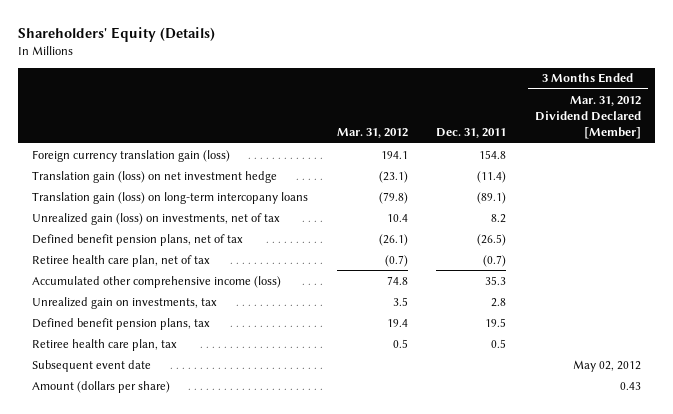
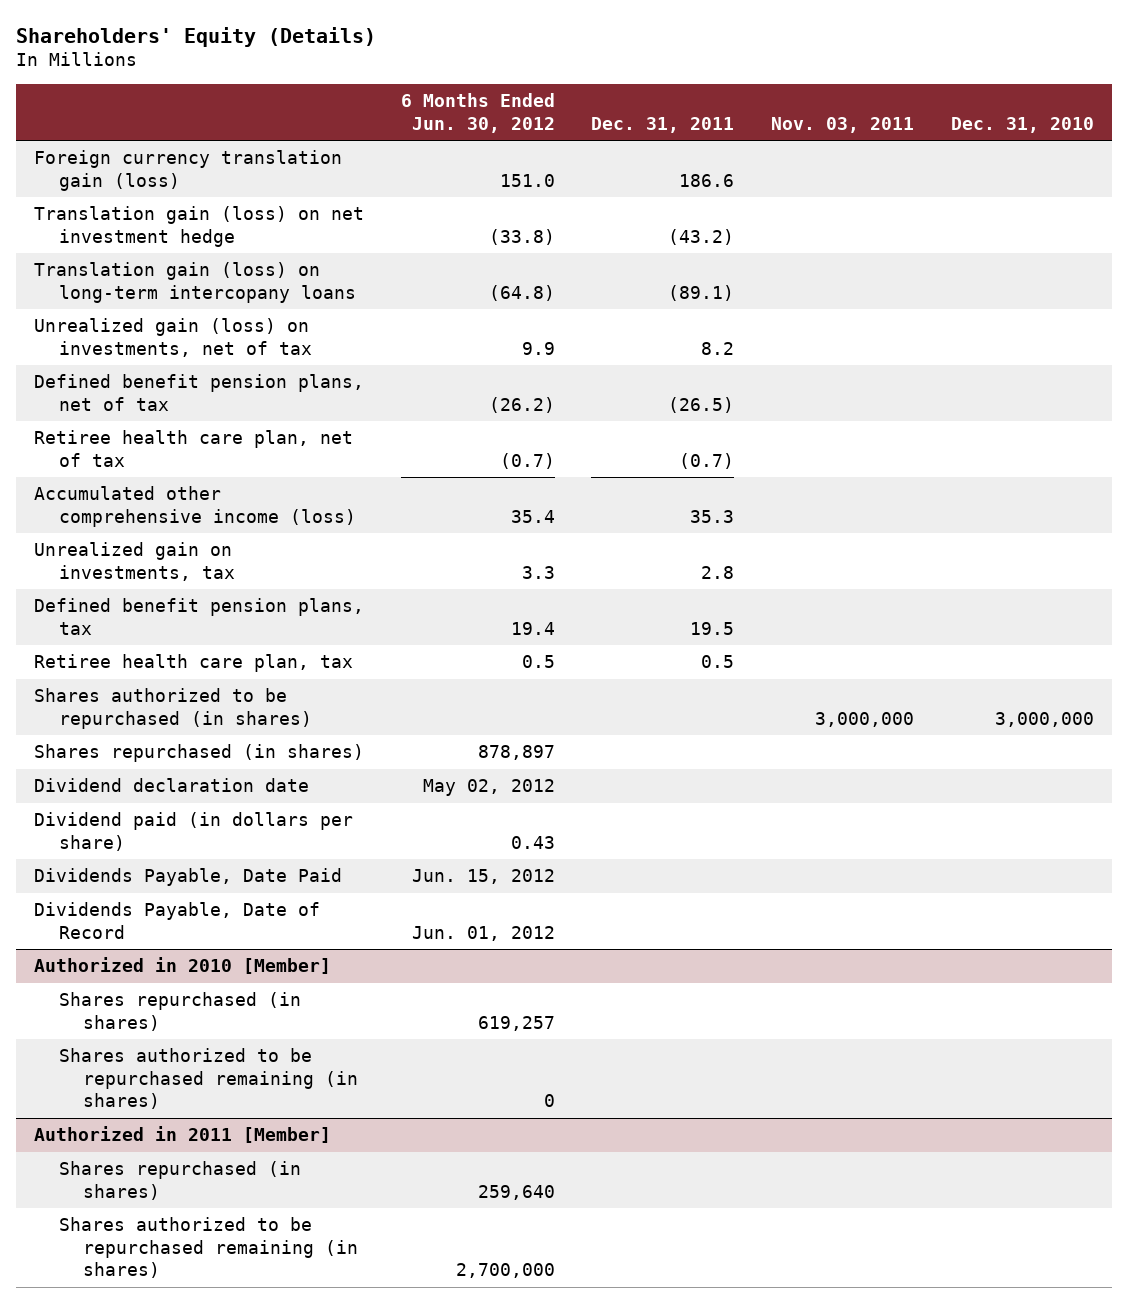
- | Mar. 31, 2012 | Dec. 31, 2011 | 3 Months Ended Mar. 31, 2012 Dividend Declared [Member]
+ | 6 Months Ended Jun. 30, 2012 | Dec. 31, 2011 | Nov. 03, 2011 | Dec. 31, 2010
- Foreign currency translation gain (loss) | 194.1 | 154.8 |
- Translation gain (loss) on net investment hedge | (23.1) | (11.4) |
+ Foreign currency translation gain (loss) | 151.0 | 186.6 | |
+ Translation gain (loss) on net investment hedge | (33.8) | (43.2) | |
- Subsequent event date | | | May 02, 2012
- Amount (dollars per share) | | | 0.43
+ Shares authorized to be repurchased (in shares) | | | 3,000,000 | 3,000,000
+ Shares repurchased (in shares) | 878,897 | | |
+ Dividend declaration date | May 02, 2012 | | |
+ Dividend paid (in dollars per share) | 0.43 | | |
+ Dividends Payable, Date Paid | Jun. 15, 2012 | | |
+ Dividends Payable, Date of Record | Jun. 01, 2012 | | |
+ Authorized in 2010 [Member]
+ Shares repurchased (in shares) | 619,257 | | |
+ Shares authorized to be repurchased remaining (in shares) | 0 | | |
+ Authorized in 2011 [Member]
+ Shares repurchased (in shares) | 259,640 | | |
+ Shares authorized to be repurchased remaining (in shares) | 2,700,000 | | |

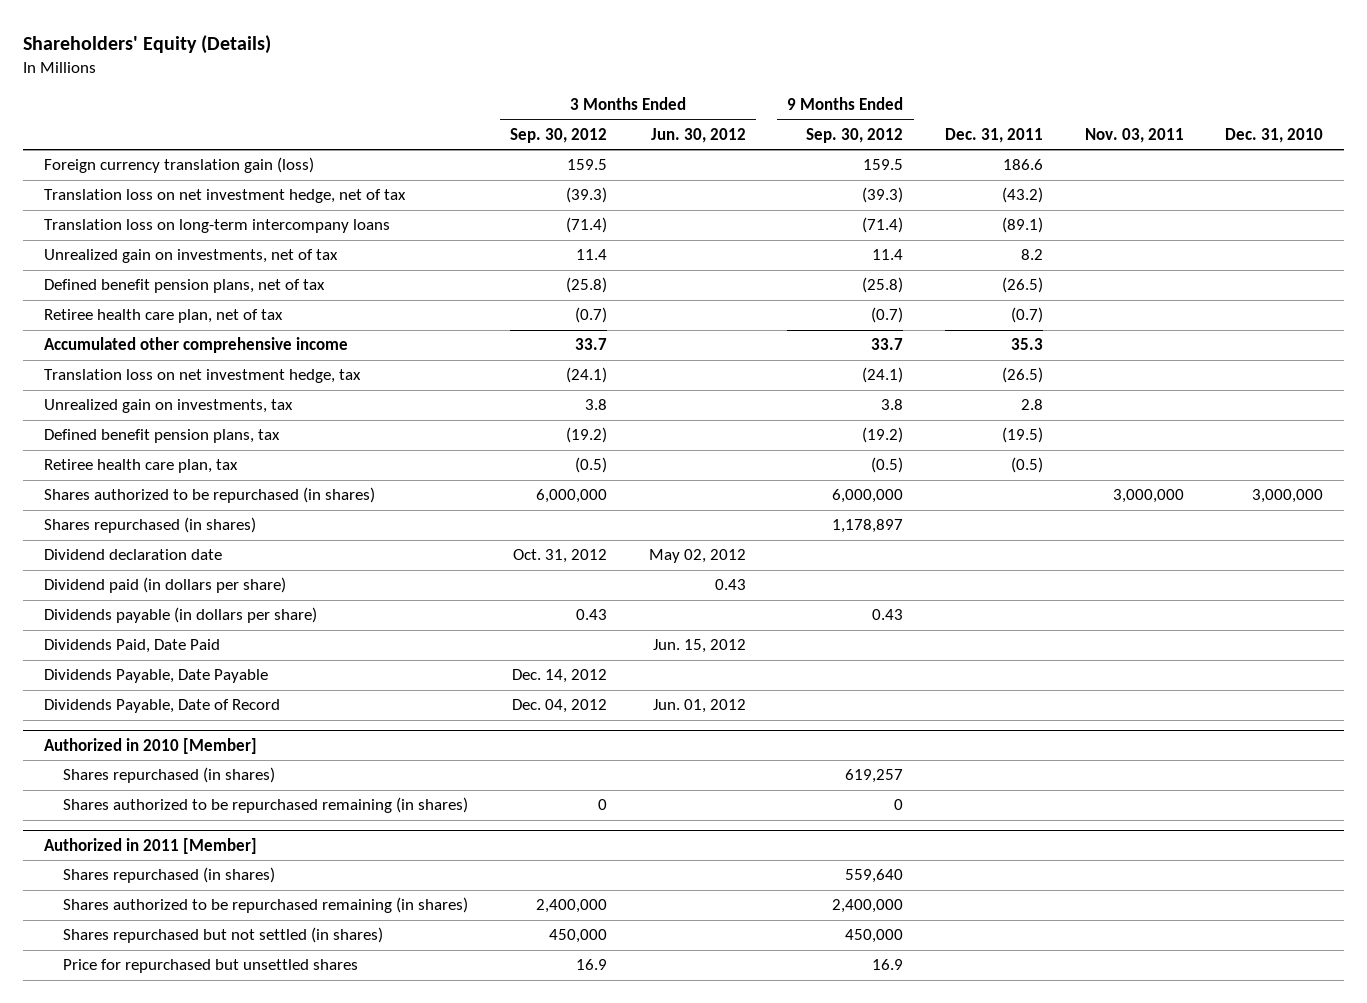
- | 6 Months Ended Jun. 30, 2012 | Dec. 31, 2011 | Nov. 03, 2011 | Dec. 31, 2010
+ | 3 Months Ended Sep. 30, 2012 | 3 Months Ended Jun. 30, 2012 | 9 Months Ended Sep. 30, 2012 | Dec. 31, 2011 | Nov. 03, 2011 | Dec. 31, 2010
- Translation gain (loss) on net investment hedge | (33.8) | (43.2) | |
- Translation gain (loss) on long-term intercopany loans | (64.8) | (89.1) | |
- Unrealized gain (loss) on investments, net of tax | 9.9 | 8.2 | |
+ Translation loss on net investment hedge, net of tax | (39.3) | | (39.3) | (43.2) | |
+ Translation loss on long-term intercompany loans | (71.4) | | (71.4) | (89.1) | |
+ Unrealized gain on investments, net of tax | 11.4 | | 11.4 | 8.2 | |
- Accumulated other comprehensive income (loss) | 35.4 | 35.3 | |
+ Accumulated other comprehensive income | 33.7 | | 33.7 | 35.3 | |
+ Translation loss on net investment hedge, tax | (24.1) | | (24.1) | (26.5) | |
- Defined benefit pension plans, tax | 19.4 | 19.5 | |
- Retiree health care plan, tax | 0.5 | 0.5 | |
+ Defined benefit pension plans, tax | (19.2) | | (19.2) | (19.5) | |
+ Retiree health care plan, tax | (0.5) | | (0.5) | (0.5) | |
- Dividends Payable, Date Paid | Jun. 15, 2012 | | |
+ Dividends payable (in dollars per share) | 0.43 | | 0.43 | | |
+ Dividends Paid, Date Paid | | Jun. 15, 2012 | | | |
+ Dividends Payable, Date Payable | Dec. 14, 2012 | | | | |
@ Authorized in 2011 [Member]
+ Shares repurchased but not settled (in shares) | 450,000 | | 450,000 | | |
+ Price for repurchased but unsettled shares | 16.9 | | 16.9 | | |

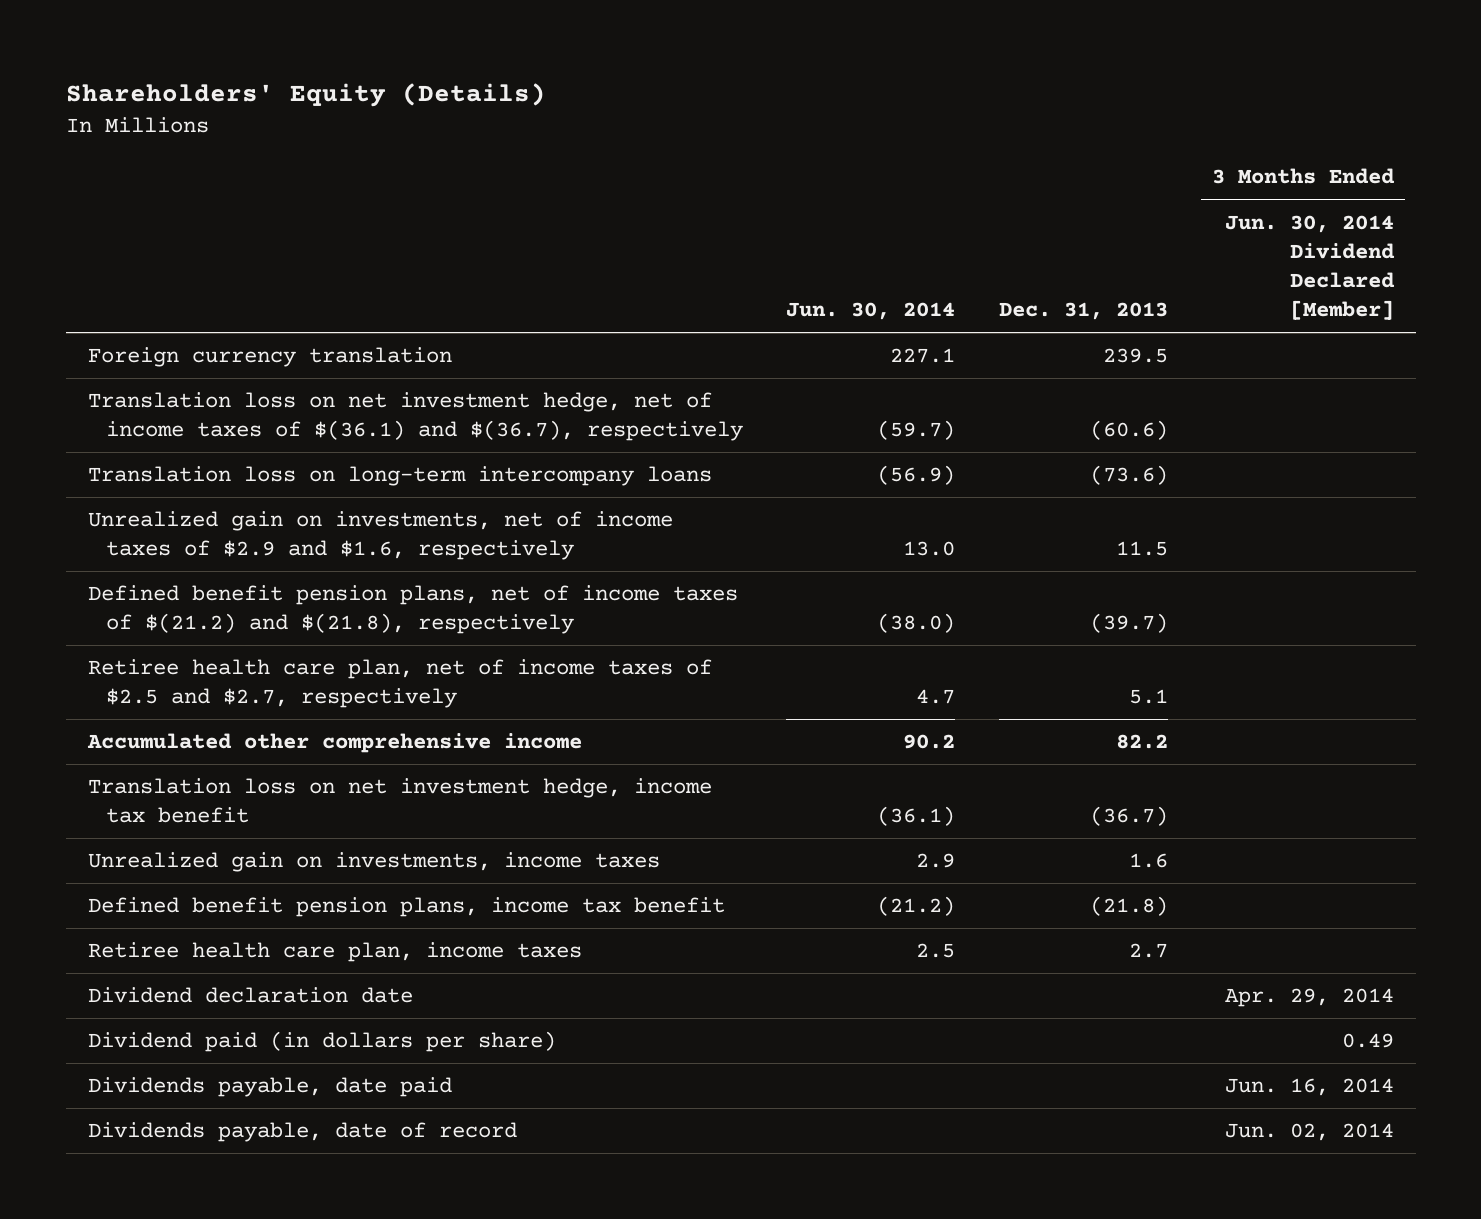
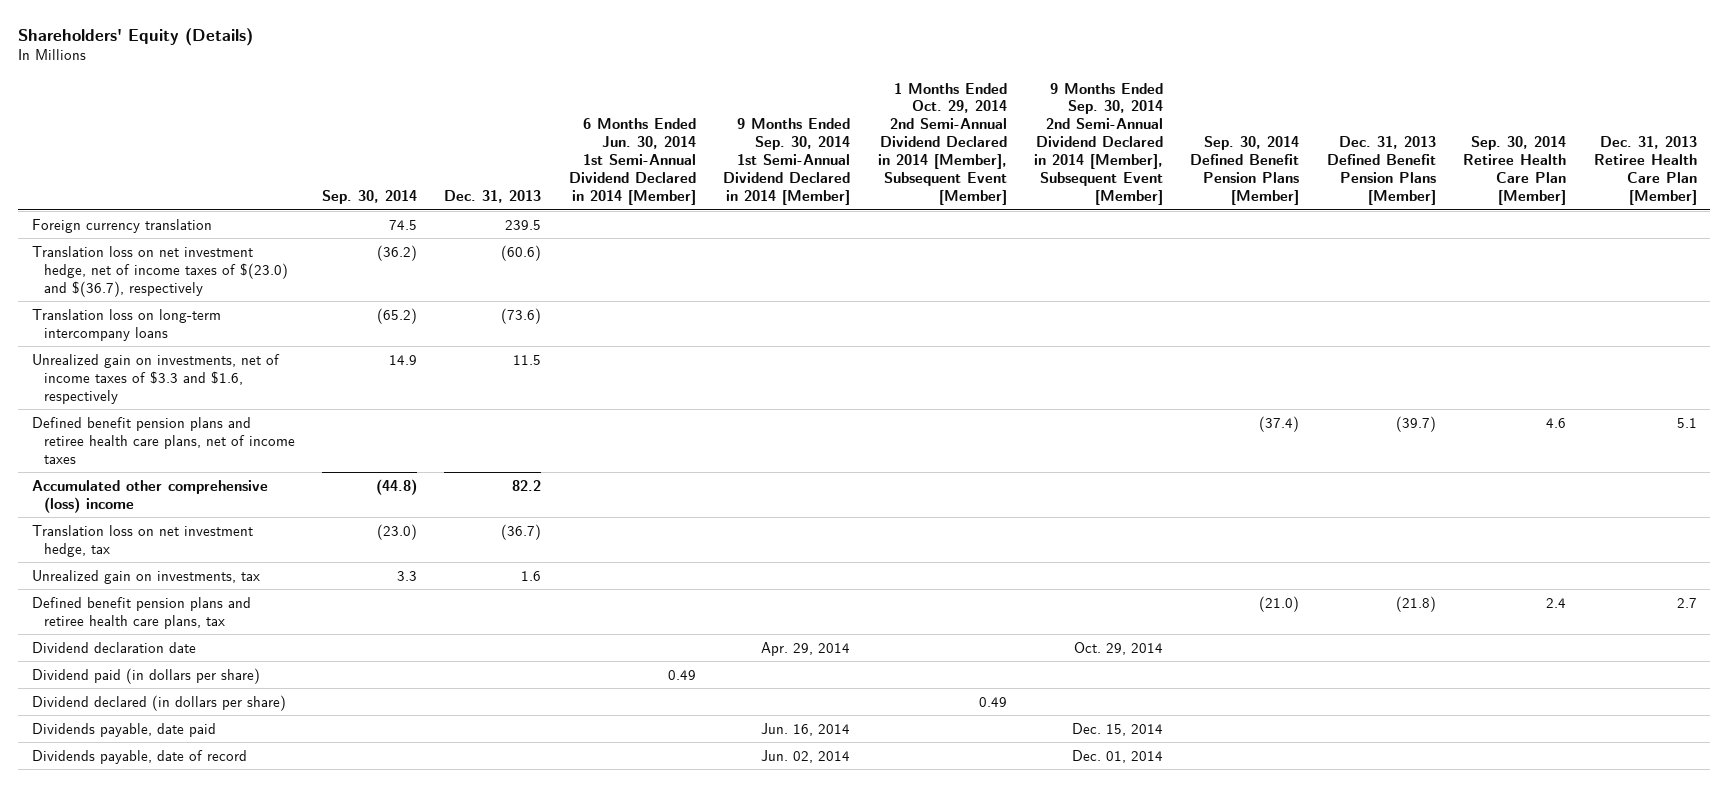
- | Jun. 30, 2014 | Dec. 31, 2013 | 3 Months Ended Jun. 30, 2014 Dividend Declared [Member]
+ | Sep. 30, 2014 | Dec. 31, 2013 | 6 Months Ended Jun. 30, 2014 1st Semi-Annual Dividend Declared in 2014 [Member] | 9 Months Ended Sep. 30, 2014 1st Semi-Annual Dividend Declared in 2014 [Member] | 1 Months Ended Oct. 29, 2014 2nd Semi-Annual Dividend Declared in 2014 [Member], Subsequent Event [Member] | 9 Months Ended Sep. 30, 2014 2nd Semi-Annual Dividend Declared in 2014 [Member], Subsequent Event [Member] | Sep. 30, 2014 Defined Benefit Pension Plans [Member] | Dec. 31, 2013 Defined Benefit Pension Plans [Member] | Sep. 30, 2014 Retiree Health Care Plan [Member] | Dec. 31, 2013 Retiree Health Care Plan [Member]
- Translation loss on net investment hedge, net of income taxes of $(36.1) and $(36.7), respectively | (59.7) | (60.6) |
+ Translation loss on net investment hedge, net of income taxes of $(23.0) and $(36.7), respectively | (36.2) | (60.6) | | | | | | | |
- Unrealized gain on investments, net of income taxes of $2.9 and $1.6, respectively | 13.0 | 11.5 |
- Defined benefit pension plans, net of income taxes of $(21.2) and $(21.8), respectively | (38.0) | (39.7) |
- Retiree health care plan, net of income taxes of $2.5 and $2.7, respectively | 4.7 | 5.1 |
- Accumulated other comprehensive income | 90.2 | 82.2 |
- Translation loss on net investment hedge, income tax benefit | (36.1) | (36.7) |
- Unrealized gain on investments, income taxes | 2.9 | 1.6 |
- Defined benefit pension plans, income tax benefit | (21.2) | (21.8) |
- Retiree health care plan, income taxes | 2.5 | 2.7 |
+ Unrealized gain on investments, net of income taxes of $3.3 and $1.6, respectively | 14.9 | 11.5 | | | | | | | |
+ Defined benefit pension plans and retiree health care plans, net of income taxes | | | | | | | (37.4) | (39.7) | 4.6 | 5.1
+ Accumulated other comprehensive (loss) income | (44.8) | 82.2 | | | | | | | |
+ Translation loss on net investment hedge, tax | (23.0) | (36.7) | | | | | | | |
+ Unrealized gain on investments, tax | 3.3 | 1.6 | | | | | | | |
+ Defined benefit pension plans and retiree health care plans, tax | | | | | | | (21.0) | (21.8) | 2.4 | 2.7
+ Dividend declared (in dollars per share) | | | | | 0.49 | | | | |

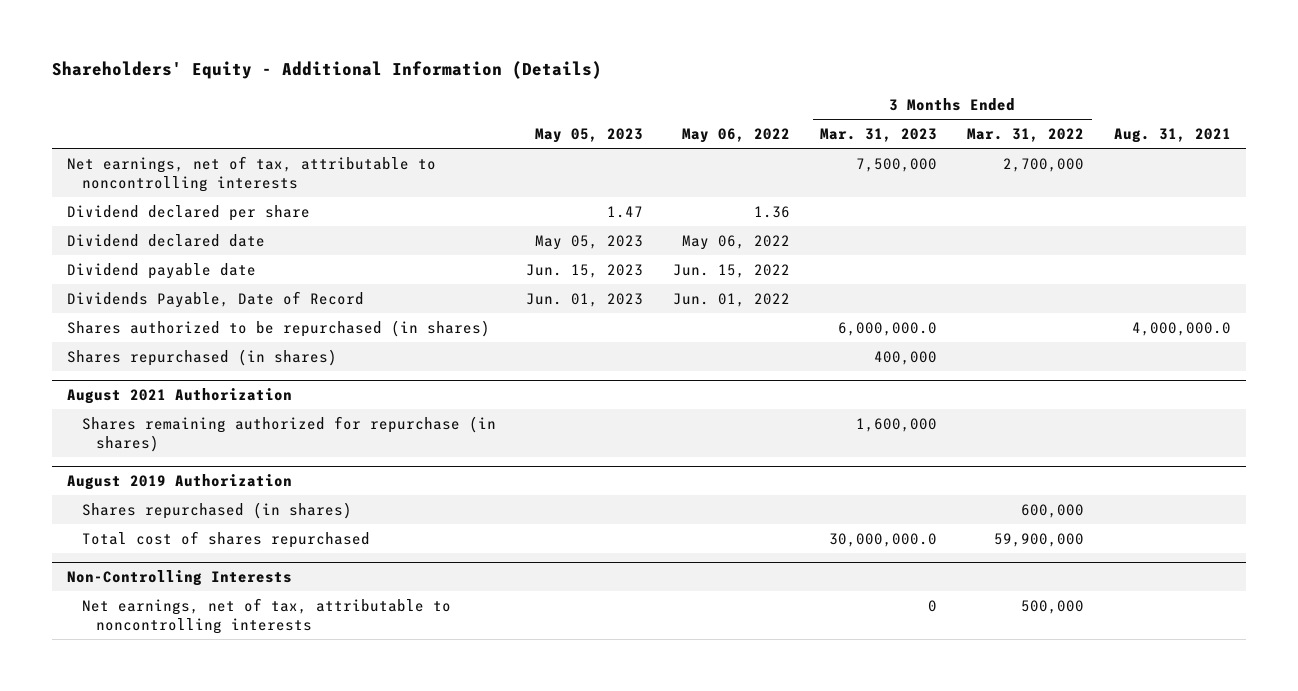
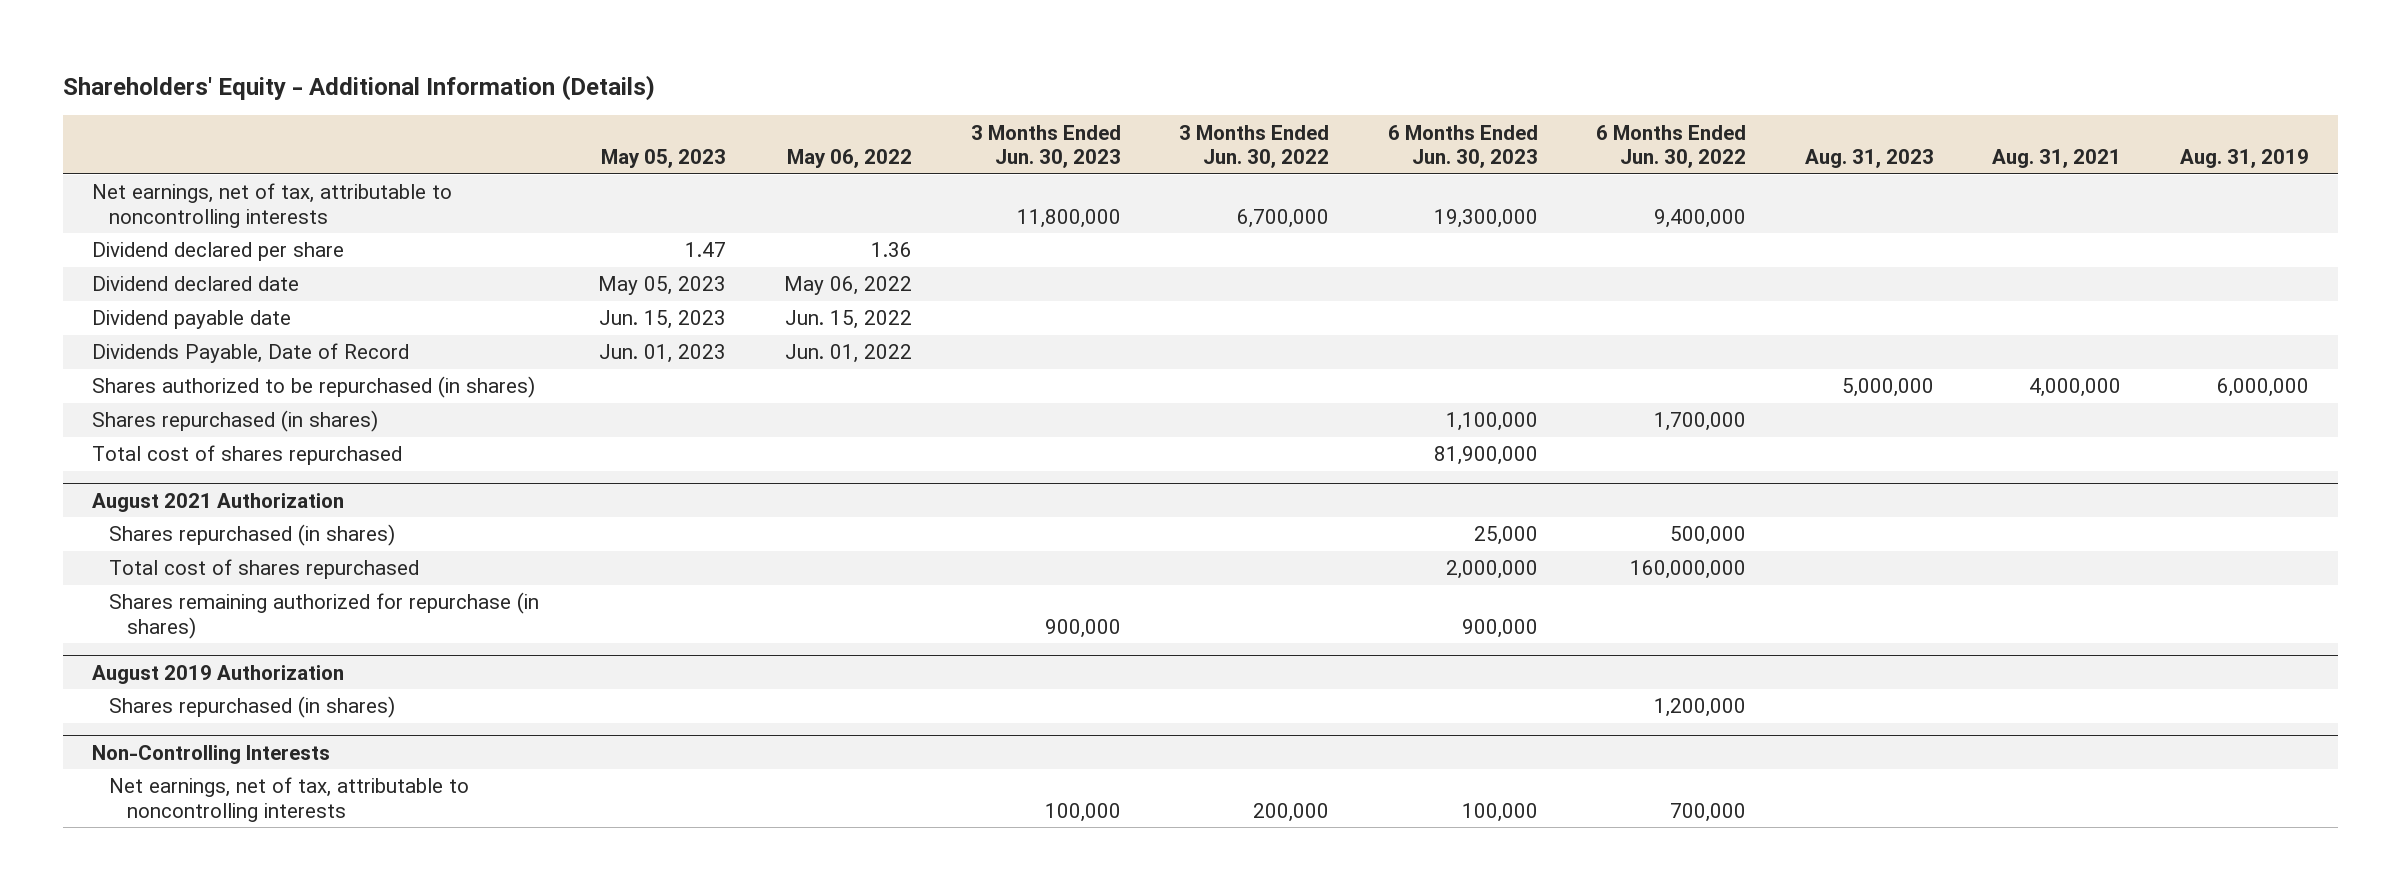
- | May 05, 2023 | May 06, 2022 | 3 Months Ended Mar. 31, 2023 | 3 Months Ended Mar. 31, 2022 | Aug. 31, 2021
+ | May 05, 2023 | May 06, 2022 | 3 Months Ended Jun. 30, 2023 | 3 Months Ended Jun. 30, 2022 | 6 Months Ended Jun. 30, 2023 | 6 Months Ended Jun. 30, 2022 | Aug. 31, 2023 | Aug. 31, 2021 | Aug. 31, 2019
- Shares authorized to be repurchased (in shares) | | | 6,000,000.0 | | 4,000,000.0
+ Shares authorized to be repurchased (in shares) | | | | | | | 5,000,000 | 4,000,000 | 6,000,000
+ Total cost of shares repurchased | | | | | 81,900,000 | | | |
@ August 2021 Authorization
+ Shares repurchased (in shares) | | | | | 25,000 | 500,000 | | |
+ Total cost of shares repurchased | | | | | 2,000,000 | 160,000,000 | | |
@ August 2019 Authorization
- Total cost of shares repurchased | | | 30,000,000.0 | 59,900,000 |

